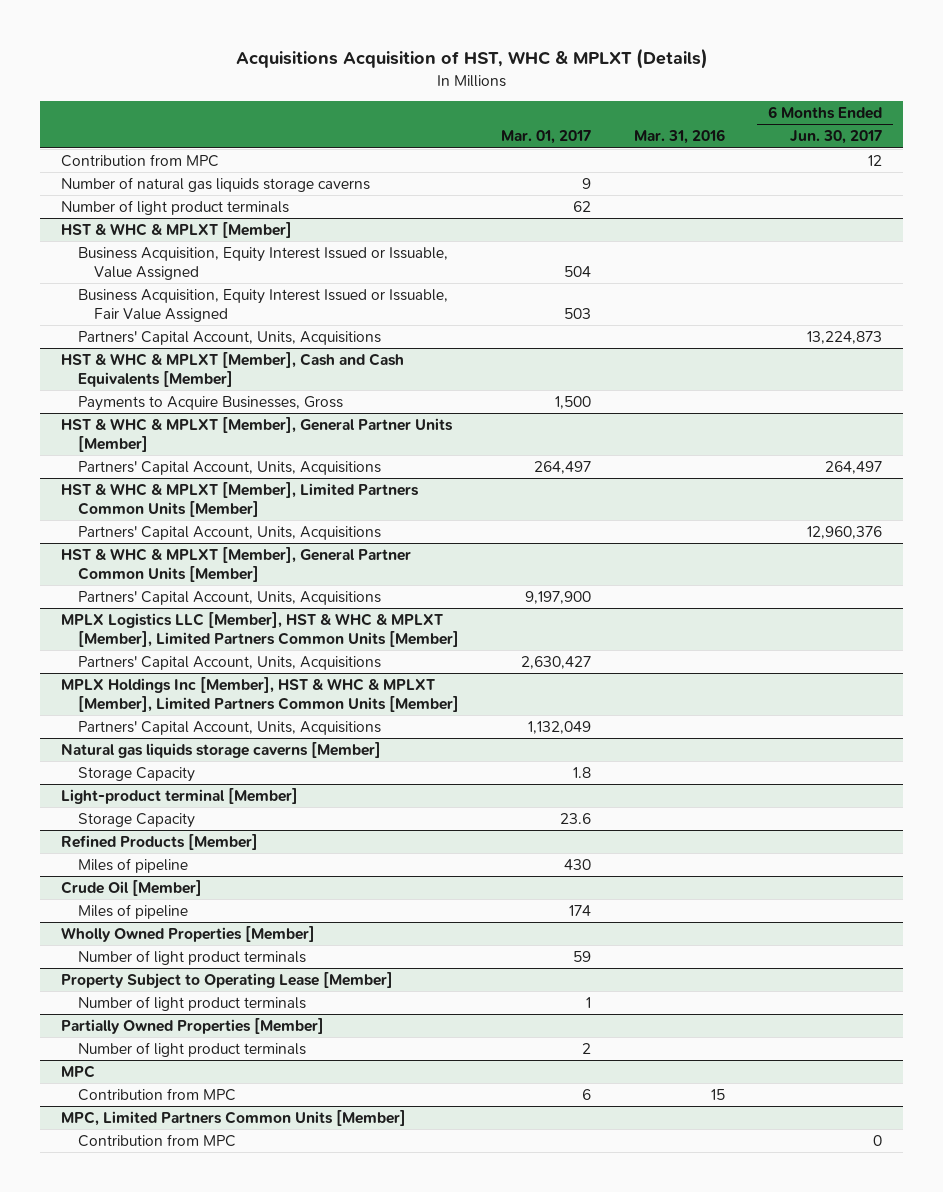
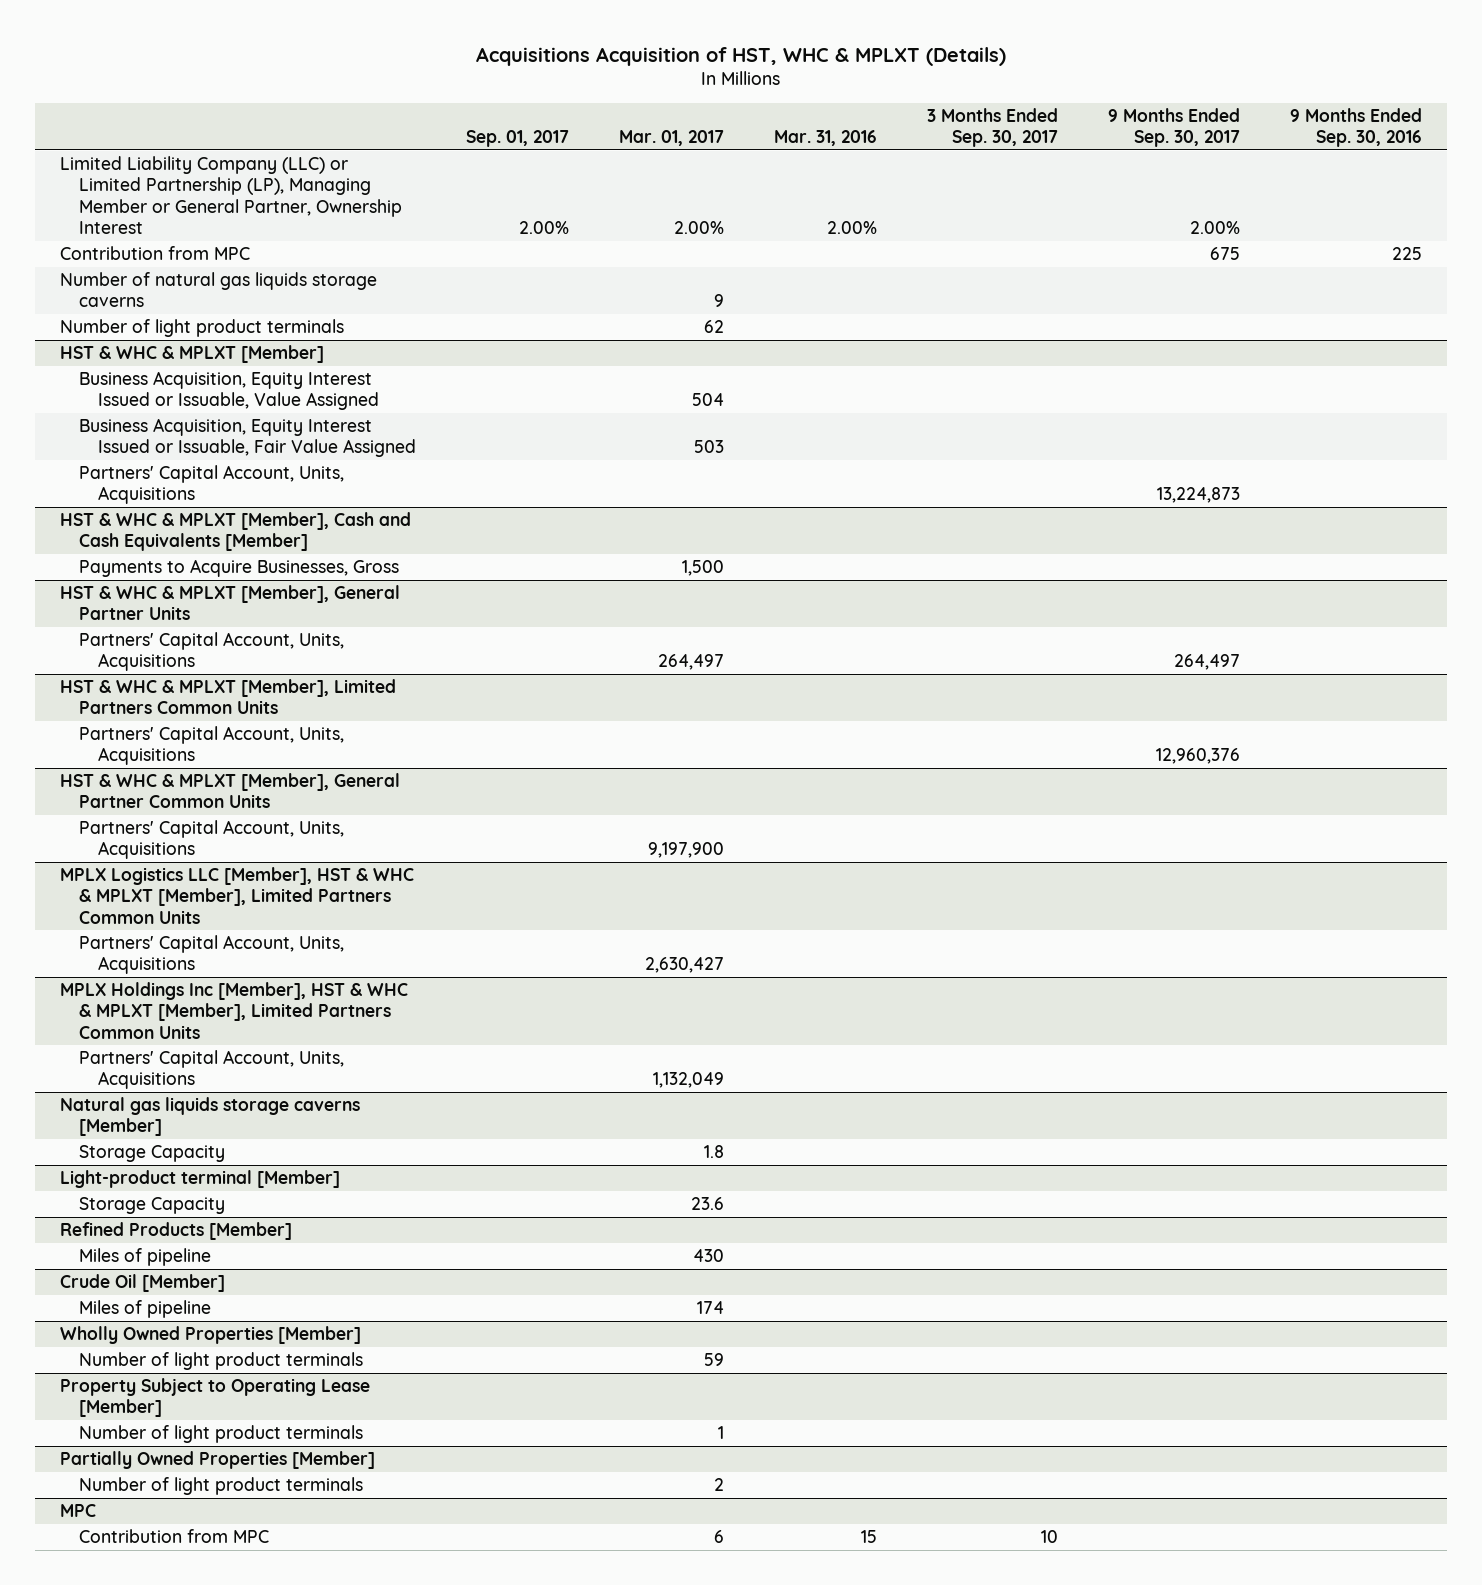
- | Mar. 01, 2017 | Mar. 31, 2016 | 6 Months Ended Jun. 30, 2017
+ | Sep. 01, 2017 | Mar. 01, 2017 | Mar. 31, 2016 | 3 Months Ended Sep. 30, 2017 | 9 Months Ended Sep. 30, 2017 | 9 Months Ended Sep. 30, 2016
+ Limited Liability Company (LLC) or Limited Partnership (LP), Managing Member or General Partner, Ownership Interest | 2.00% | 2.00% | 2.00% | | 2.00% |
- HST & WHC & MPLXT [Member], General Partner Units [Member]
+ HST & WHC & MPLXT [Member], General Partner Units
- HST & WHC & MPLXT [Member], Limited Partners Common Units [Member]
+ HST & WHC & MPLXT [Member], Limited Partners Common Units
- HST & WHC & MPLXT [Member], General Partner Common Units [Member]
+ HST & WHC & MPLXT [Member], General Partner Common Units
- MPLX Logistics LLC [Member], HST & WHC & MPLXT [Member], Limited Partners Common Units [Member]
+ MPLX Logistics LLC [Member], HST & WHC & MPLXT [Member], Limited Partners Common Units
- MPLX Holdings Inc [Member], HST & WHC & MPLXT [Member], Limited Partners Common Units [Member]
+ MPLX Holdings Inc [Member], HST & WHC & MPLXT [Member], Limited Partners Common Units
- MPC, Limited Partners Common Units [Member]
- Contribution from MPC | | | 0

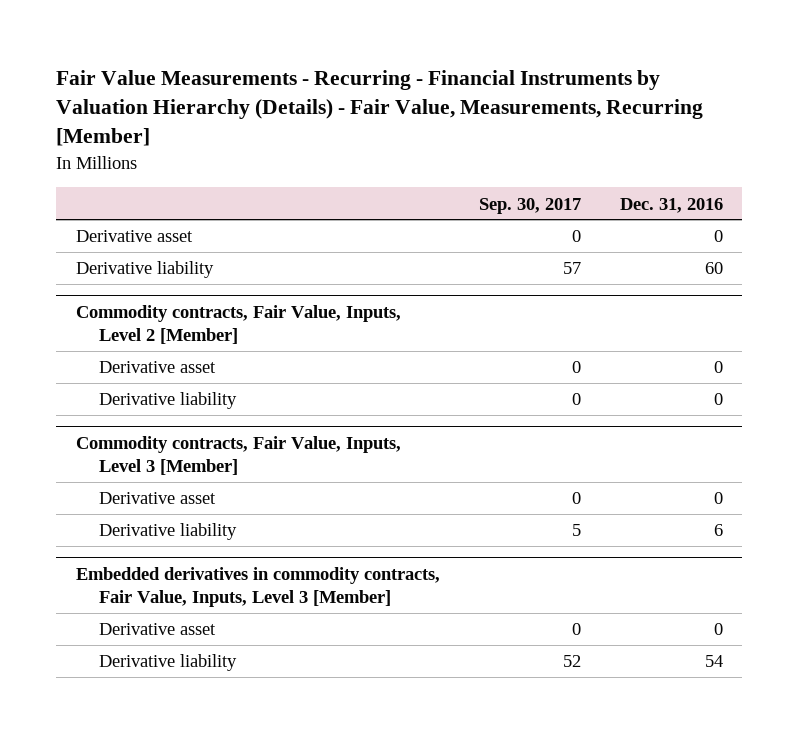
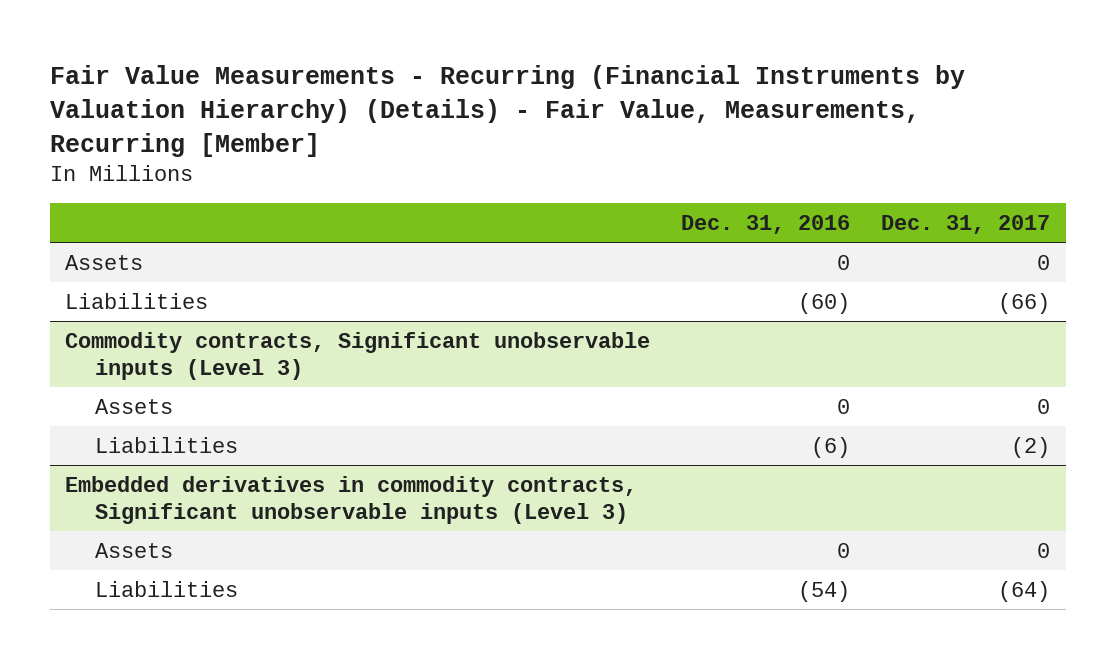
- Fair Value Measurements - Recurring - Financial Instruments by Valuation Hierarchy (Details) - Fair Value, Measurements, Recurring [Member]
+ Fair Value Measurements - Recurring (Financial Instruments by Valuation Hierarchy) (Details) - Fair Value, Measurements, Recurring [Member]
- | Sep. 30, 2017 | Dec. 31, 2016
+ | Dec. 31, 2016 | Dec. 31, 2017
- Derivative asset | 0 | 0
- Derivative liability | 57 | 60
- Commodity contracts, Fair Value, Inputs, Level 2 [Member]
- Derivative asset | 0 | 0
- Derivative liability | 0 | 0
- Commodity contracts, Fair Value, Inputs, Level 3 [Member]
- Derivative asset | 0 | 0
- Derivative liability | 5 | 6
- Embedded derivatives in commodity contracts, Fair Value, Inputs, Level 3 [Member]
- Derivative asset | 0 | 0
- Derivative liability | 52 | 54
+ Assets | 0 | 0
+ Liabilities | (60) | (66)
+ Commodity contracts, Significant unobservable inputs (Level 3)
+ Assets | 0 | 0
+ Liabilities | (6) | (2)
+ Embedded derivatives in commodity contracts, Significant unobservable inputs (Level 3)
+ Assets | 0 | 0
+ Liabilities | (54) | (64)

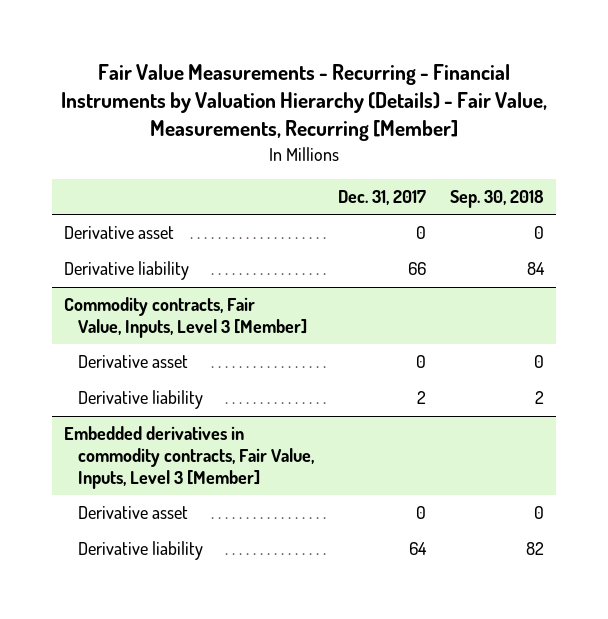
- Fair Value Measurements - Recurring (Financial Instruments by Valuation Hierarchy) (Details) - Fair Value, Measurements, Recurring [Member]
+ Fair Value Measurements - Recurring - Financial Instruments by Valuation Hierarchy (Details) - Fair Value, Measurements, Recurring [Member]
- | Dec. 31, 2016 | Dec. 31, 2017
+ | Dec. 31, 2017 | Sep. 30, 2018
- Assets | 0 | 0
- Liabilities | (60) | (66)
- Commodity contracts, Significant unobservable inputs (Level 3)
- Assets | 0 | 0
- Liabilities | (6) | (2)
- Embedded derivatives in commodity contracts, Significant unobservable inputs (Level 3)
- Assets | 0 | 0
- Liabilities | (54) | (64)
+ Derivative asset | 0 | 0
+ Derivative liability | 66 | 84
+ Commodity contracts, Fair Value, Inputs, Level 3 [Member]
+ Derivative asset | 0 | 0
+ Derivative liability | 2 | 2
+ Embedded derivatives in commodity contracts, Fair Value, Inputs, Level 3 [Member]
+ Derivative asset | 0 | 0
+ Derivative liability | 64 | 82

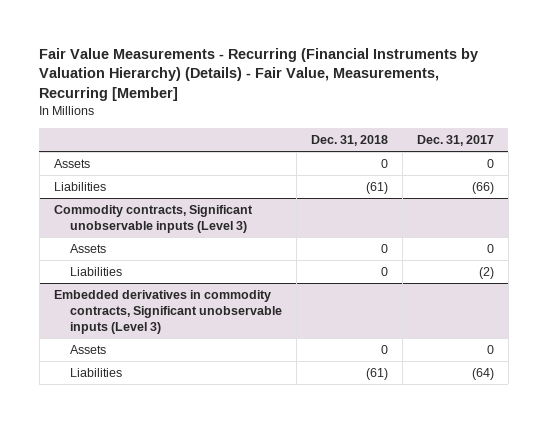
- Fair Value Measurements - Recurring - Financial Instruments by Valuation Hierarchy (Details) - Fair Value, Measurements, Recurring [Member]
+ Fair Value Measurements - Recurring (Financial Instruments by Valuation Hierarchy) (Details) - Fair Value, Measurements, Recurring [Member]
- | Dec. 31, 2017 | Sep. 30, 2018
+ | Dec. 31, 2018 | Dec. 31, 2017
- Derivative asset | 0 | 0
- Derivative liability | 66 | 84
- Commodity contracts, Fair Value, Inputs, Level 3 [Member]
- Derivative asset | 0 | 0
- Derivative liability | 2 | 2
- Embedded derivatives in commodity contracts, Fair Value, Inputs, Level 3 [Member]
- Derivative asset | 0 | 0
- Derivative liability | 64 | 82
+ Assets | 0 | 0
+ Liabilities | (61) | (66)
+ Commodity contracts, Significant unobservable inputs (Level 3)
+ Assets | 0 | 0
+ Liabilities | 0 | (2)
+ Embedded derivatives in commodity contracts, Significant unobservable inputs (Level 3)
+ Assets | 0 | 0
+ Liabilities | (61) | (64)

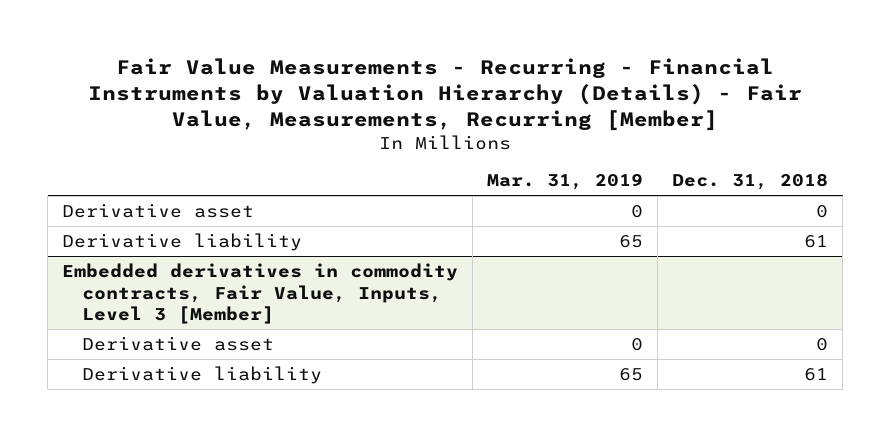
- Fair Value Measurements - Recurring (Financial Instruments by Valuation Hierarchy) (Details) - Fair Value, Measurements, Recurring [Member]
+ Fair Value Measurements - Recurring - Financial Instruments by Valuation Hierarchy (Details) - Fair Value, Measurements, Recurring [Member]
- | Dec. 31, 2018 | Dec. 31, 2017
+ | Mar. 31, 2019 | Dec. 31, 2018
- Assets | 0 | 0
- Liabilities | (61) | (66)
- Commodity contracts, Significant unobservable inputs (Level 3)
- Assets | 0 | 0
- Liabilities | 0 | (2)
- Embedded derivatives in commodity contracts, Significant unobservable inputs (Level 3)
- Assets | 0 | 0
- Liabilities | (61) | (64)
+ Derivative asset | 0 | 0
+ Derivative liability | 65 | 61
+ Embedded derivatives in commodity contracts, Fair Value, Inputs, Level 3 [Member]
+ Derivative asset | 0 | 0
+ Derivative liability | 65 | 61

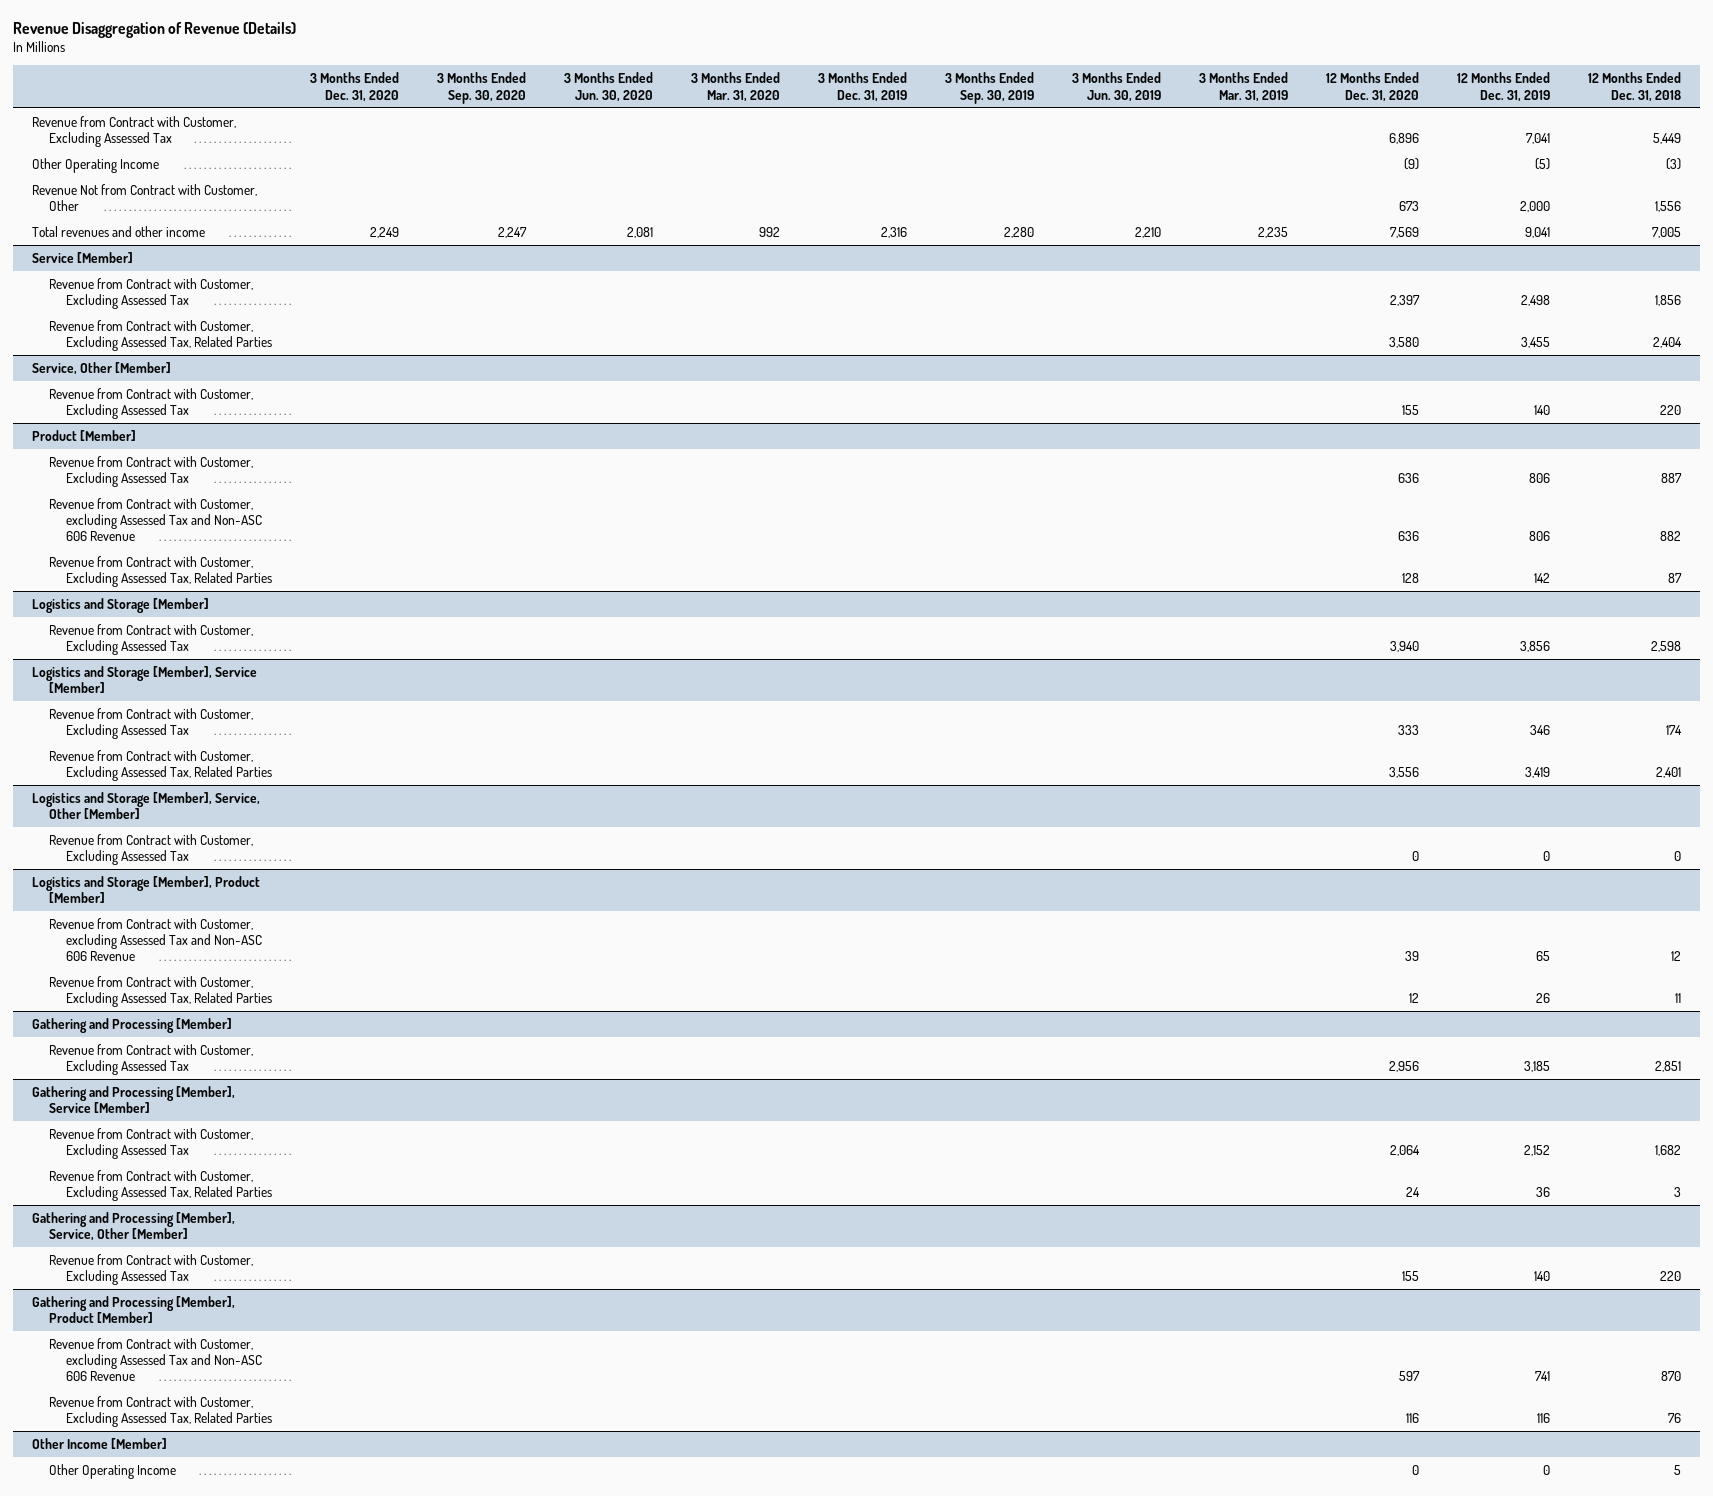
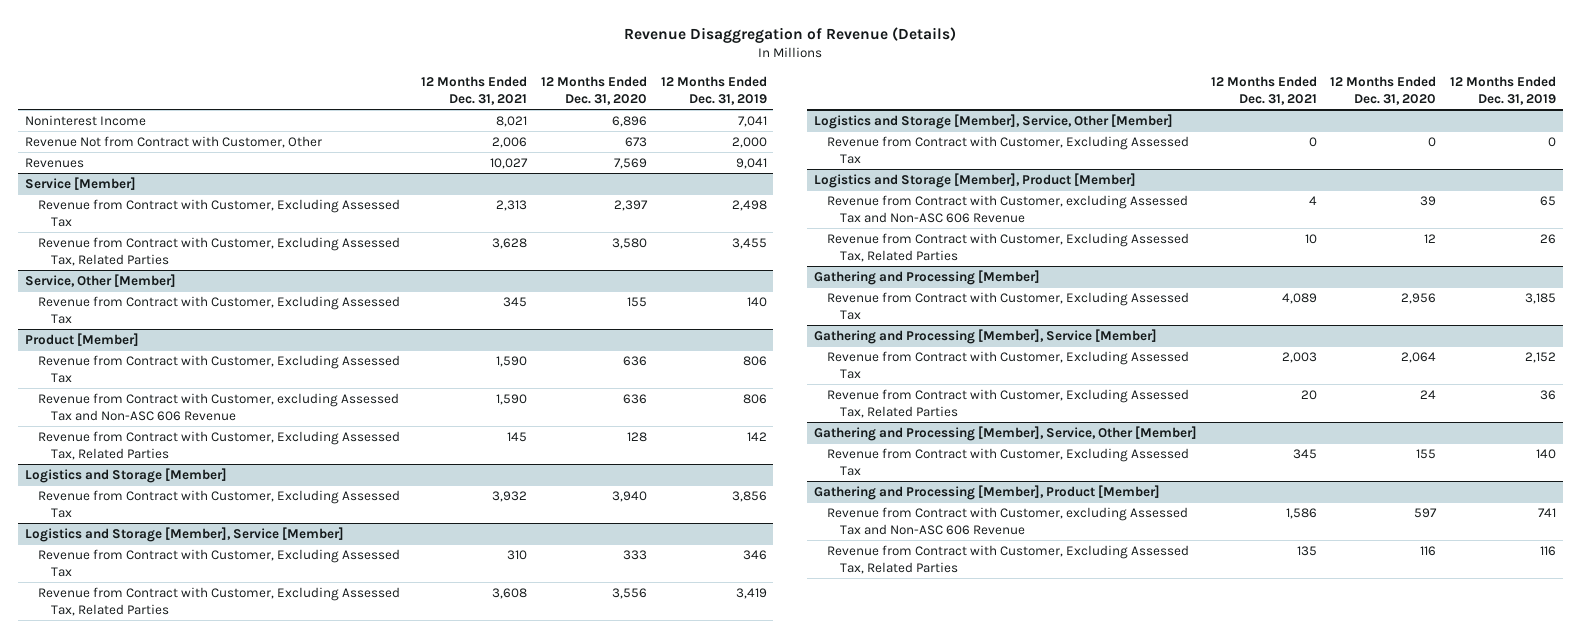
- | 3 Months Ended Dec. 31, 2020 | 3 Months Ended Sep. 30, 2020 | 3 Months Ended Jun. 30, 2020 | 3 Months Ended Mar. 31, 2020 | 3 Months Ended Dec. 31, 2019 | 3 Months Ended Sep. 30, 2019 | 3 Months Ended Jun. 30, 2019 | 3 Months Ended Mar. 31, 2019 | 12 Months Ended Dec. 31, 2020 | 12 Months Ended Dec. 31, 2019 | 12 Months Ended Dec. 31, 2018
+ | 12 Months Ended Dec. 31, 2021 | 12 Months Ended Dec. 31, 2020 | 12 Months Ended Dec. 31, 2019
- Revenue from Contract with Customer, Excluding Assessed Tax | | | | | | | | | 6,896 | 7,041 | 5,449
- Other Operating Income | | | | | | | | | (9) | (5) | (3)
+ Noninterest Income | 8,021 | 6,896 | 7,041
- Total revenues and other income | 2,249 | 2,247 | 2,081 | 992 | 2,316 | 2,280 | 2,210 | 2,235 | 7,569 | 9,041 | 7,005
+ Revenues | 10,027 | 7,569 | 9,041
- Other Income [Member]
- Other Operating Income | | | | | | | | | 0 | 0 | 5

